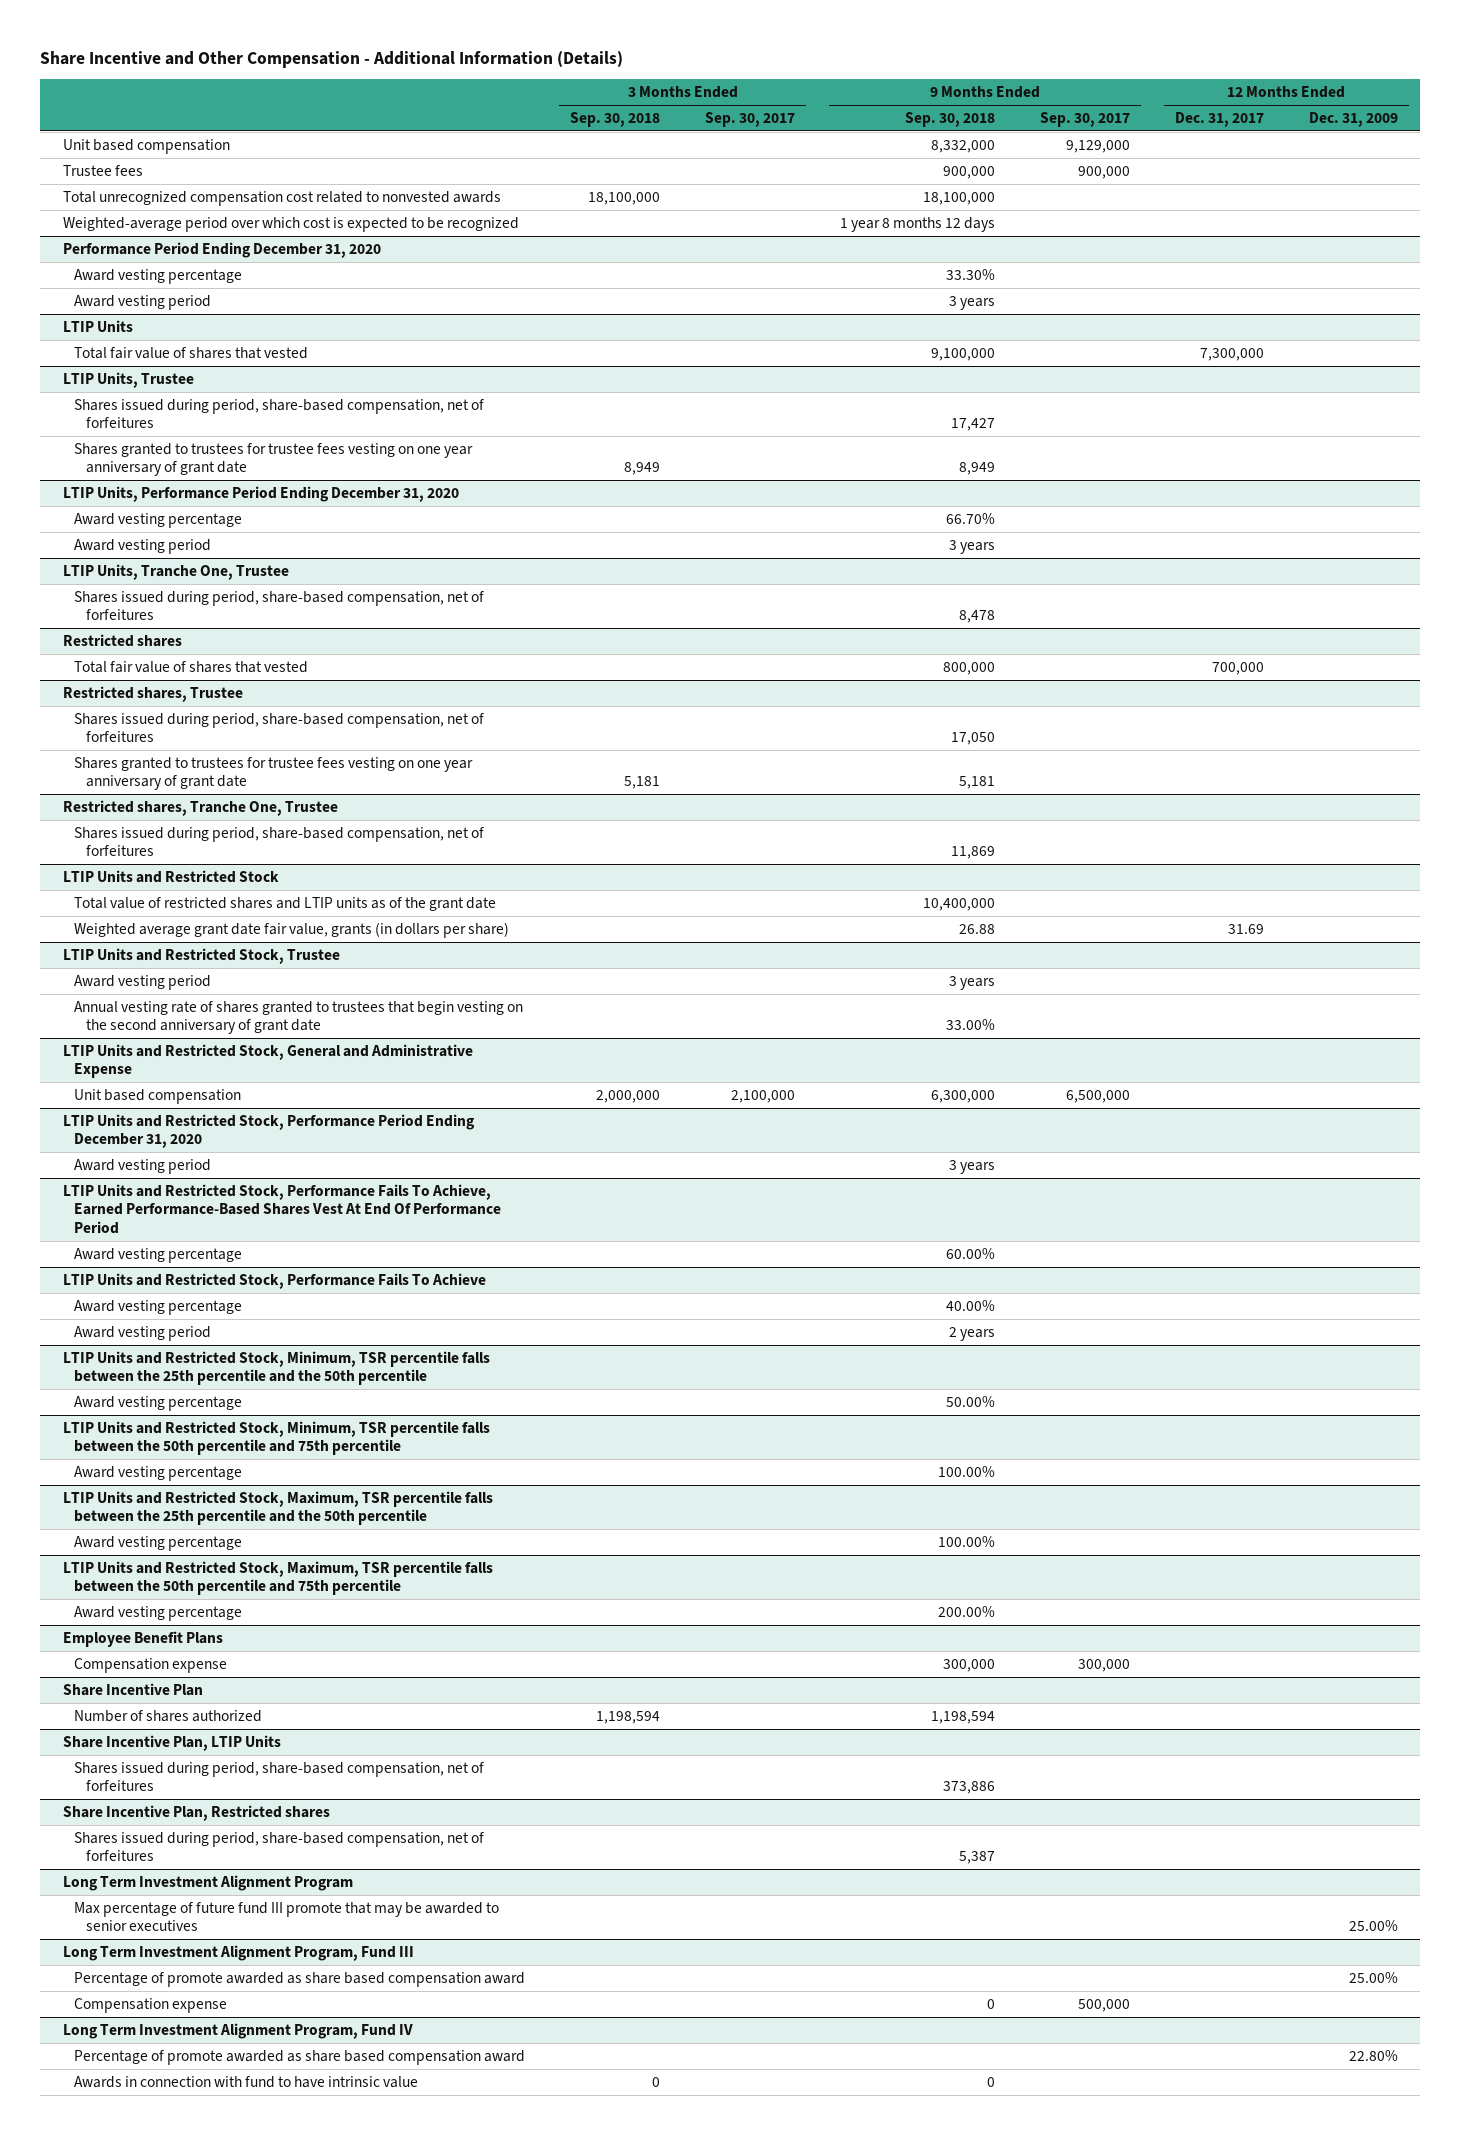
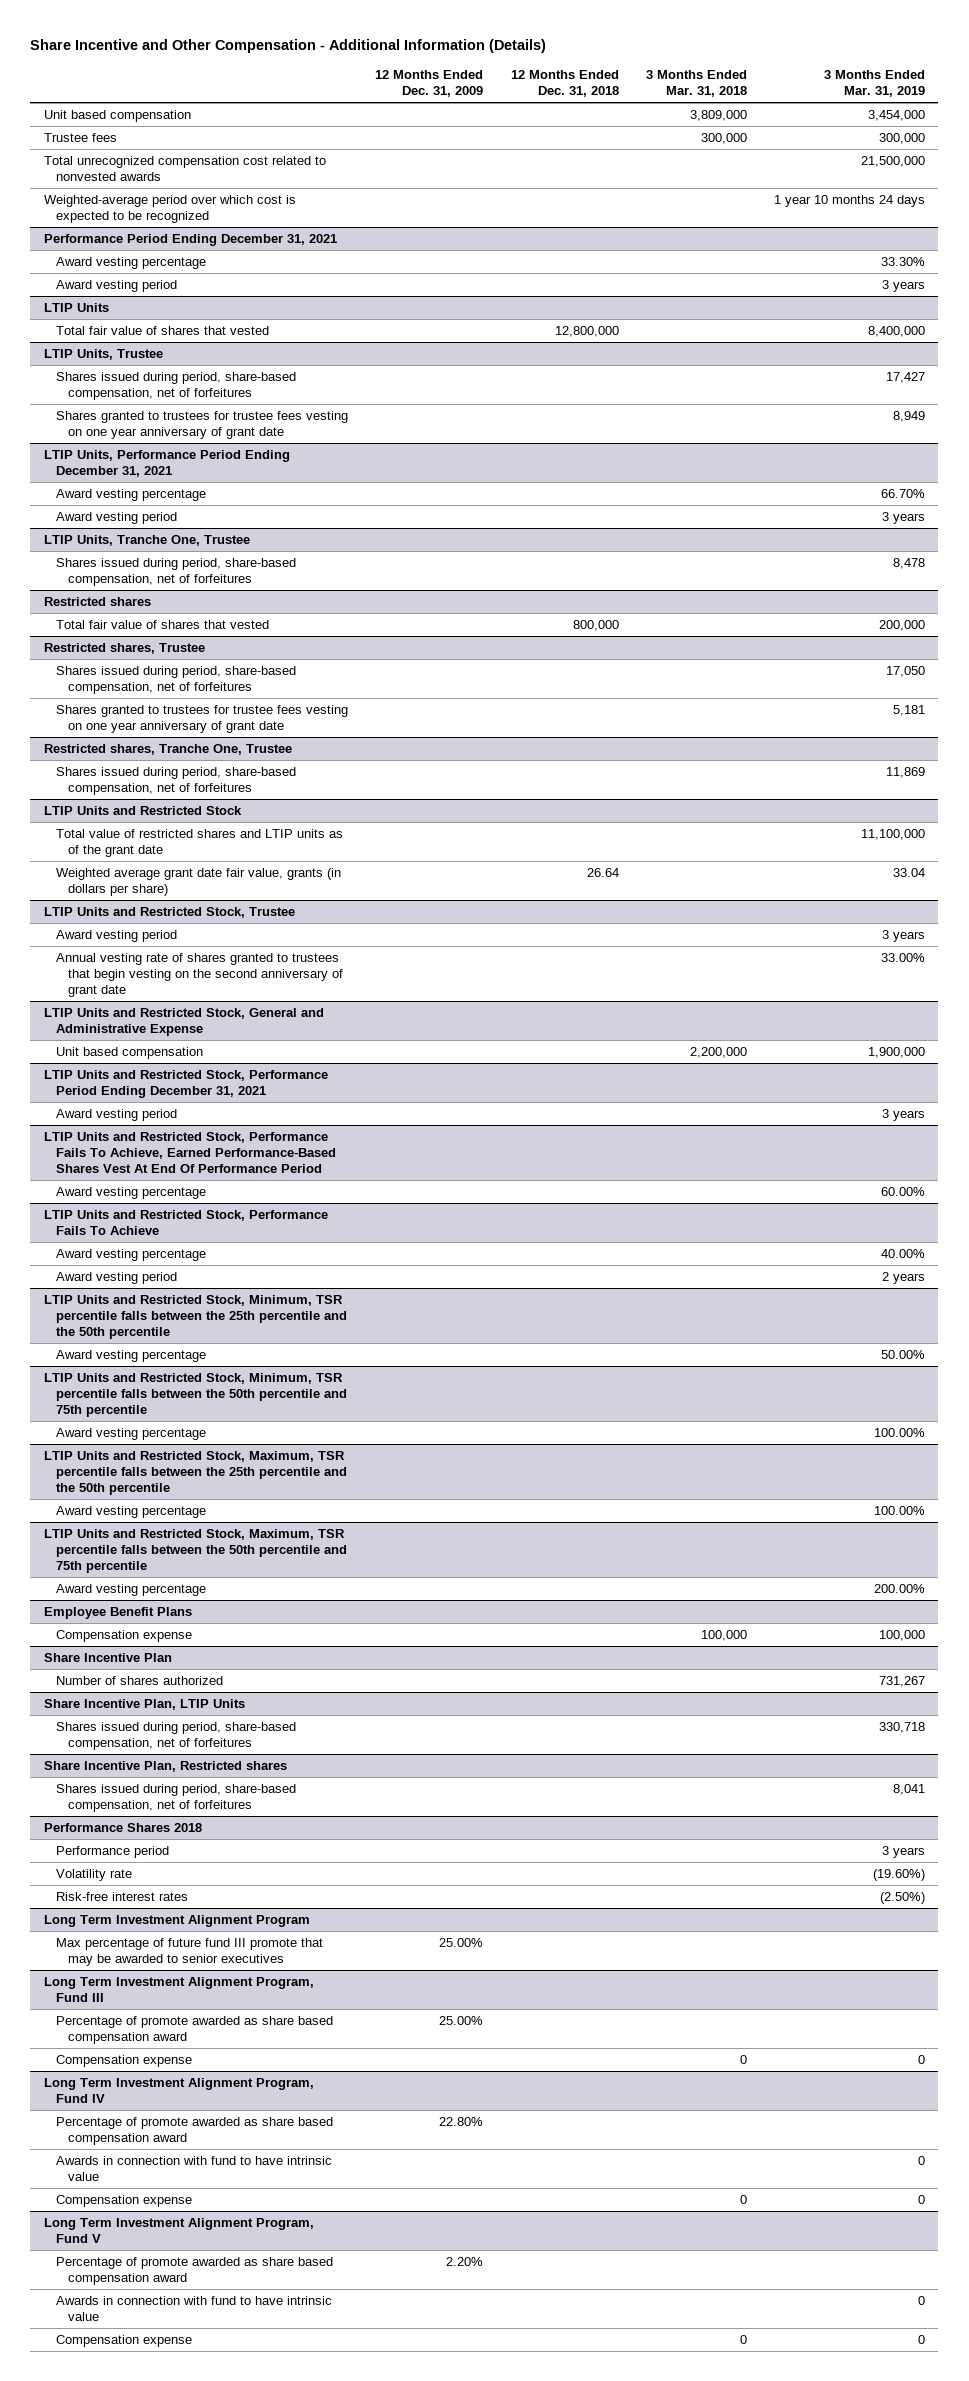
- | 3 Months Ended Sep. 30, 2018 | 3 Months Ended Sep. 30, 2017 | 9 Months Ended Sep. 30, 2018 | 9 Months Ended Sep. 30, 2017 | 12 Months Ended Dec. 31, 2017 | 12 Months Ended Dec. 31, 2009
+ | 12 Months Ended Dec. 31, 2009 | 12 Months Ended Dec. 31, 2018 | 3 Months Ended Mar. 31, 2018 | 3 Months Ended Mar. 31, 2019
- Performance Period Ending December 31, 2020
- Award vesting percentage | | | 33.30% | | |
- Award vesting period | | | 3 years | | |
+ Performance Period Ending December 31, 2021
+ Award vesting percentage | | | | 33.30%
+ Award vesting period | | | | 3 years
- LTIP Units, Performance Period Ending December 31, 2020
+ LTIP Units, Performance Period Ending December 31, 2021
- LTIP Units and Restricted Stock, Performance Period Ending December 31, 2020
+ LTIP Units and Restricted Stock, Performance Period Ending December 31, 2021
+ Performance Shares 2018
+ Performance period | | | | 3 years
+ Volatility rate | | | | (19.60%)
+ Risk-free interest rates | | | | (2.50%)
@ Long Term Investment Alignment Program, Fund IV
+ Compensation expense | | | 0 | 0
+ Long Term Investment Alignment Program, Fund V
+ Percentage of promote awarded as share based compensation award | 2.20% | | |
+ Awards in connection with fund to have intrinsic value | | | | 0
+ Compensation expense | | | 0 | 0

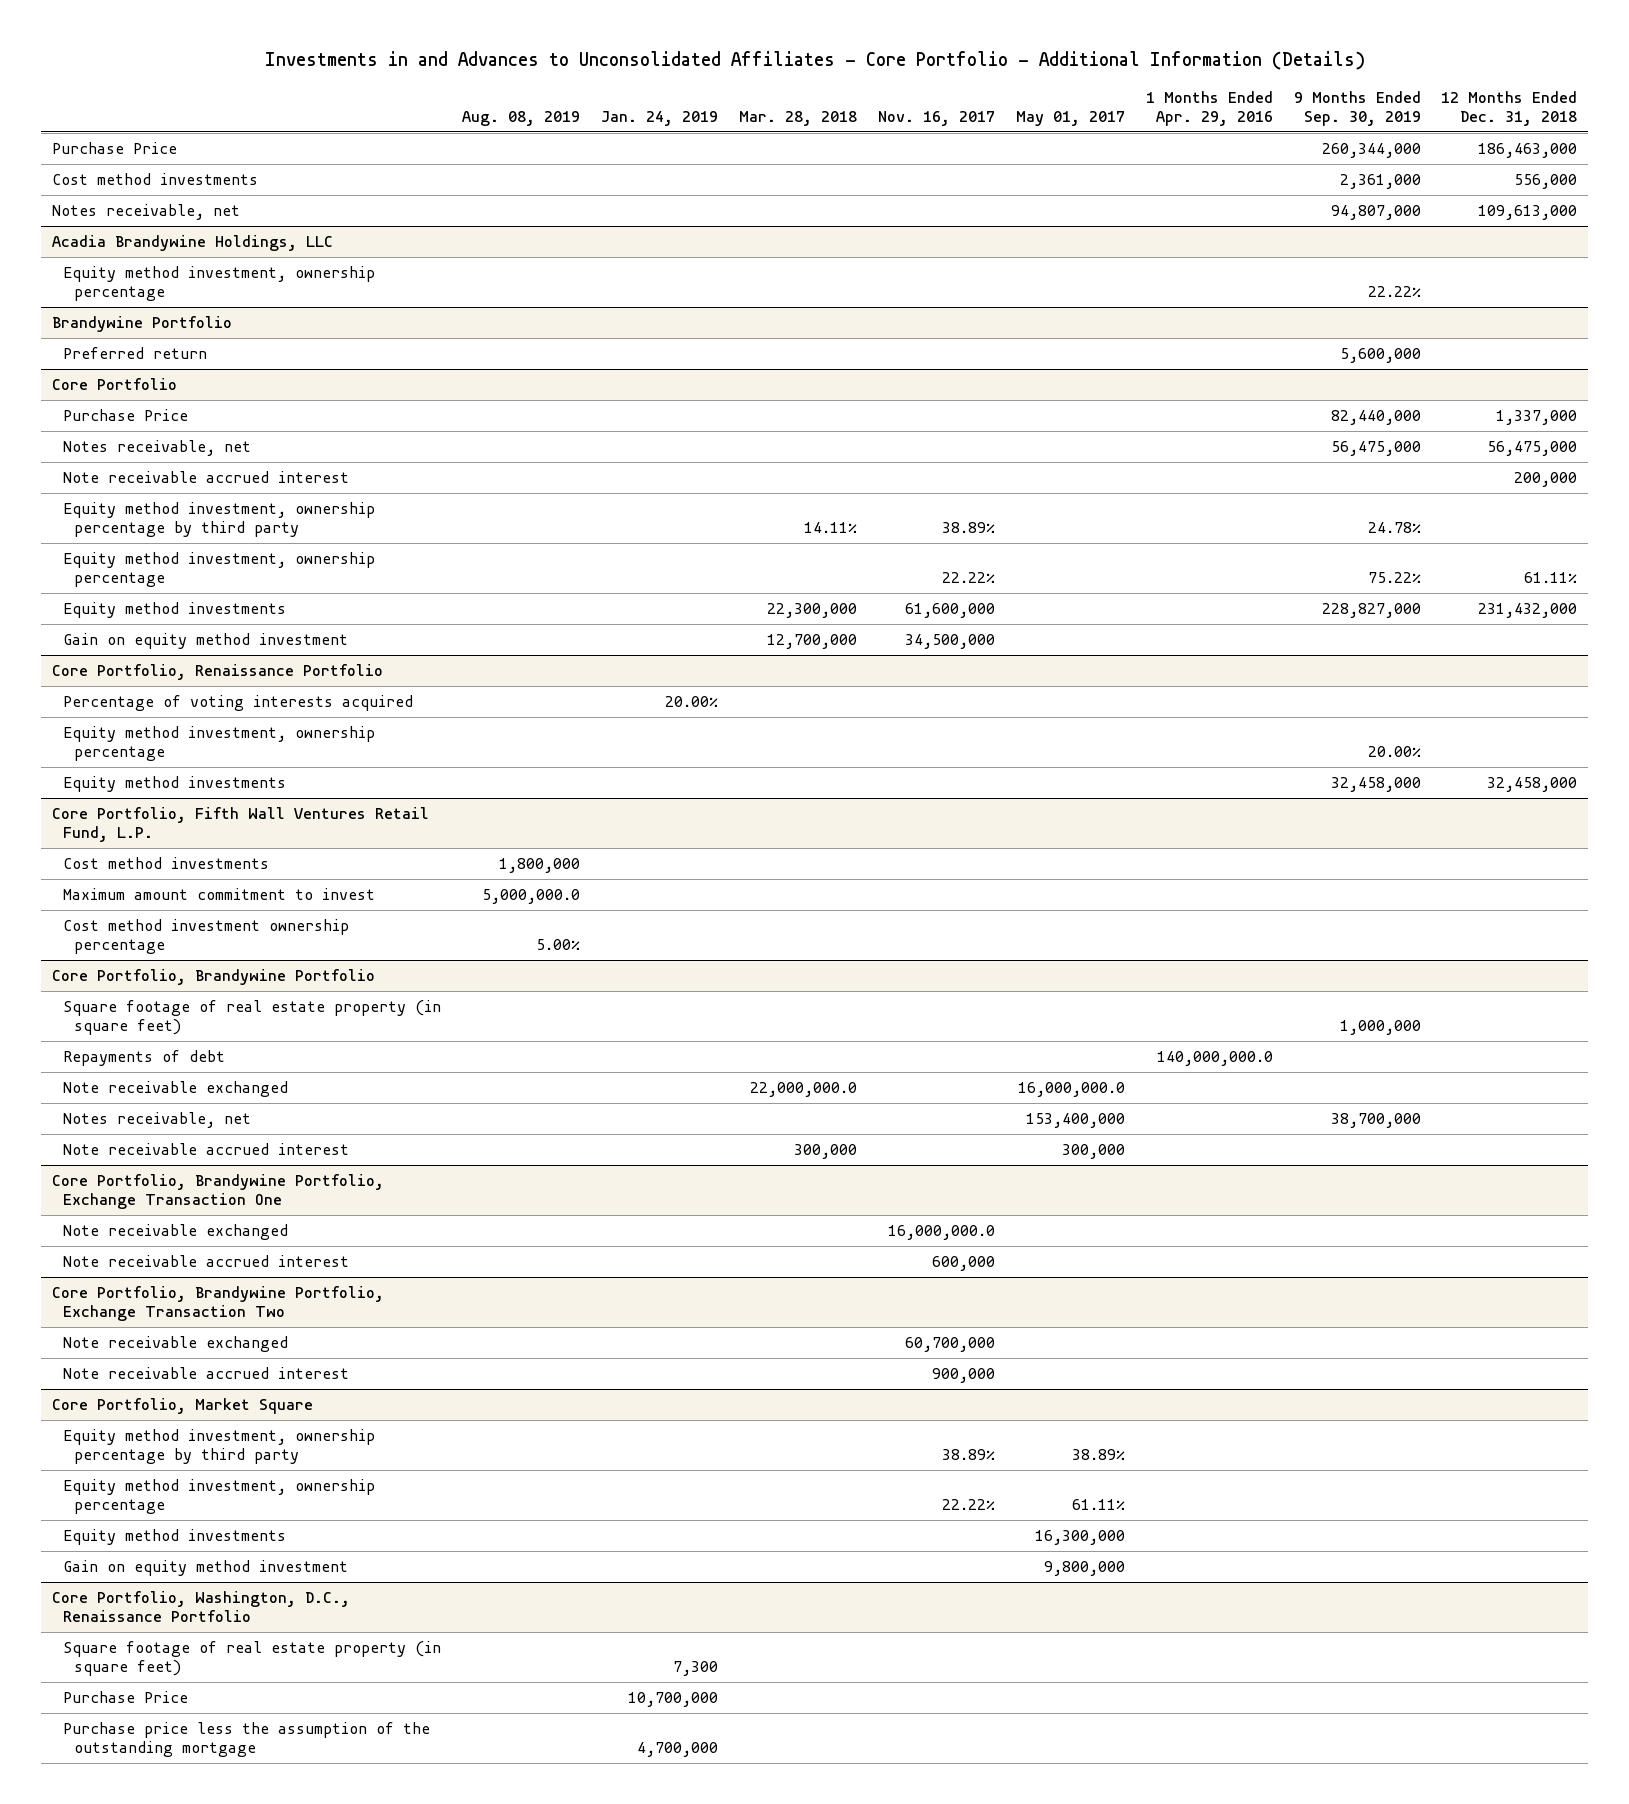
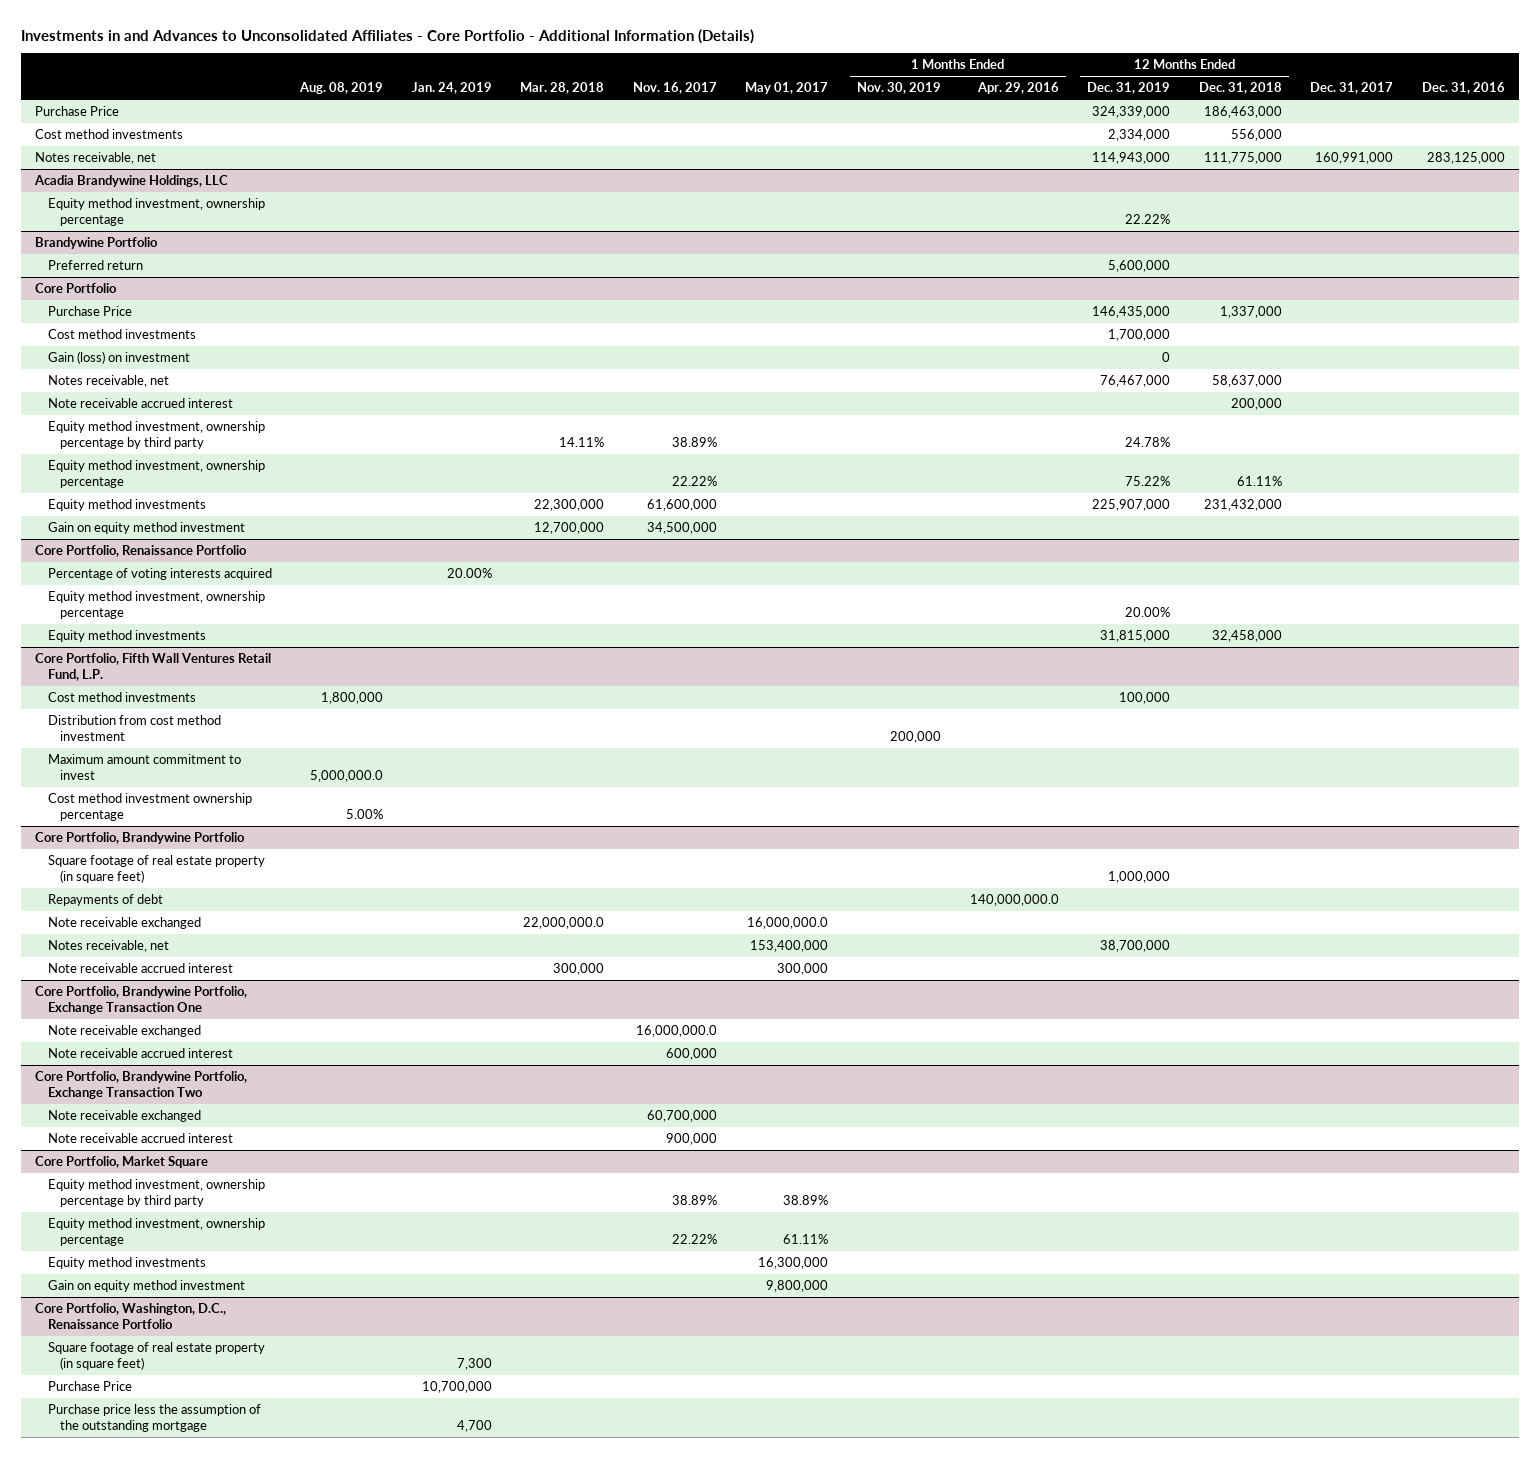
- | Aug. 08, 2019 | Jan. 24, 2019 | Mar. 28, 2018 | Nov. 16, 2017 | May 01, 2017 | 1 Months Ended Apr. 29, 2016 | 9 Months Ended Sep. 30, 2019 | 12 Months Ended Dec. 31, 2018
+ | Aug. 08, 2019 | Jan. 24, 2019 | Mar. 28, 2018 | Nov. 16, 2017 | May 01, 2017 | 1 Months Ended Nov. 30, 2019 | 1 Months Ended Apr. 29, 2016 | 12 Months Ended Dec. 31, 2019 | 12 Months Ended Dec. 31, 2018 | Dec. 31, 2017 | Dec. 31, 2016
- Notes receivable, net | | | | | | | 94,807,000 | 109,613,000
+ Notes receivable, net | | | | | | | | 114,943,000 | 111,775,000 | 160,991,000 | 283,125,000
@ Core Portfolio
- Notes receivable, net | | | | | | | 56,475,000 | 56,475,000
+ Cost method investments | | | | | | | | 1,700,000 | | |
+ Gain (loss) on investment | | | | | | | | 0 | | |
+ Notes receivable, net | | | | | | | | 76,467,000 | 58,637,000 | |
@ Core Portfolio, Fifth Wall Ventures Retail Fund, L.P.
+ Distribution from cost method investment | | | | | | 200,000 | | | | |
@ Core Portfolio, Washington, D.C., Renaissance Portfolio
- Purchase price less the assumption of the outstanding mortgage | | 4,700,000 | | | | | |
+ Purchase price less the assumption of the outstanding mortgage | | 4,700 | | | | | | | | |

